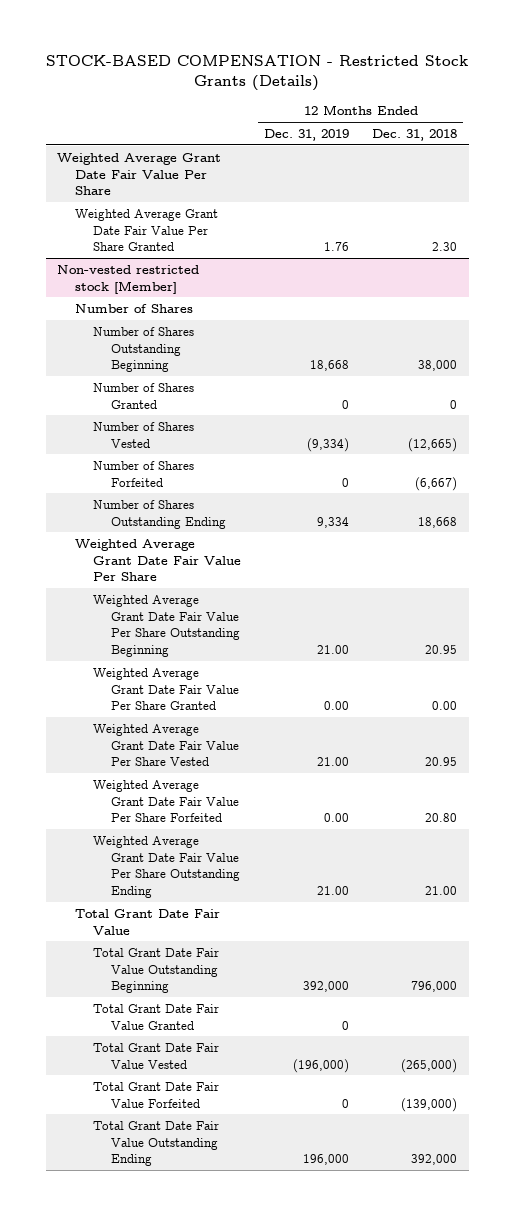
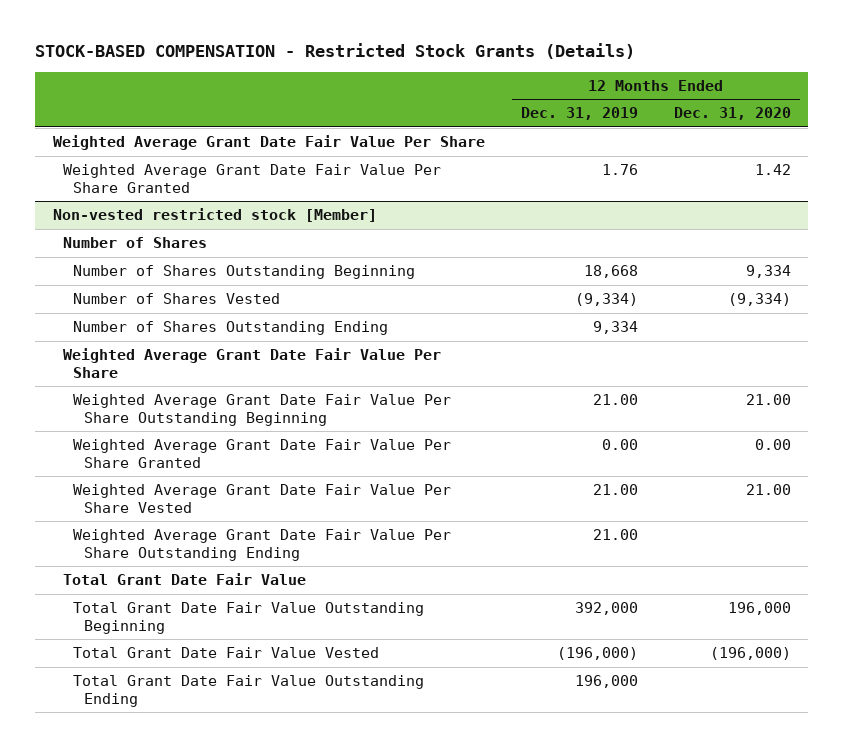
- | 12 Months Ended Dec. 31, 2019 | 12 Months Ended Dec. 31, 2018
+ | 12 Months Ended Dec. 31, 2019 | 12 Months Ended Dec. 31, 2020
@ Non-vested restricted stock [Member]
- Number of Shares Granted | 0 | 0
- Number of Shares Forfeited | 0 | (6,667)
- Weighted Average Grant Date Fair Value Per Share Forfeited | 0.00 | 20.80
- Total Grant Date Fair Value Granted | 0 |
- Total Grant Date Fair Value Forfeited | 0 | (139,000)

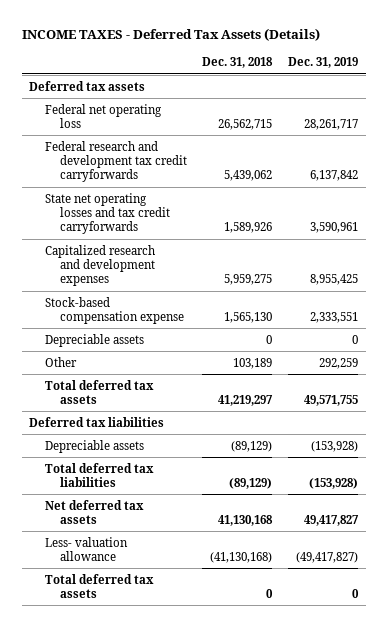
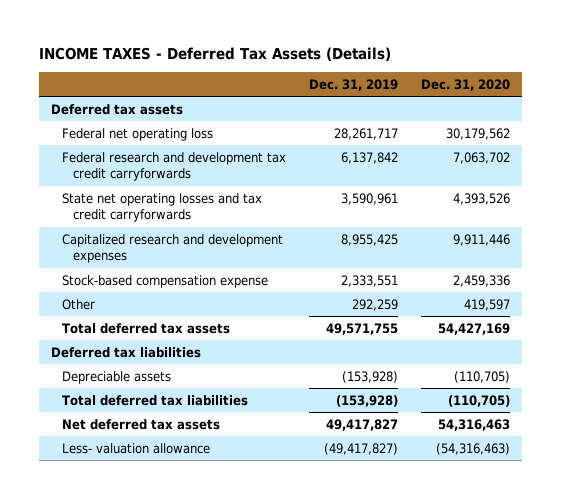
- | Dec. 31, 2018 | Dec. 31, 2019
+ | Dec. 31, 2019 | Dec. 31, 2020
- Depreciable assets | 0 | 0
- Total deferred tax assets | 0 | 0

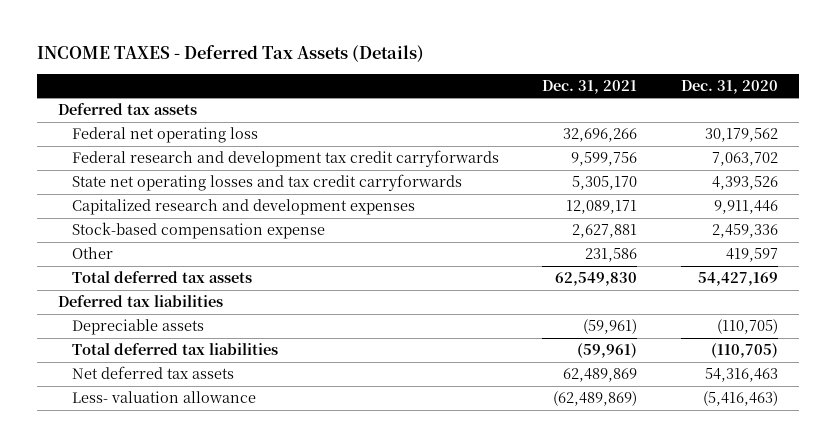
- | Dec. 31, 2019 | Dec. 31, 2020
+ | Dec. 31, 2021 | Dec. 31, 2020
- Less- valuation allowance | (49,417,827) | (54,316,463)
+ Less- valuation allowance | (62,489,869) | (5,416,463)

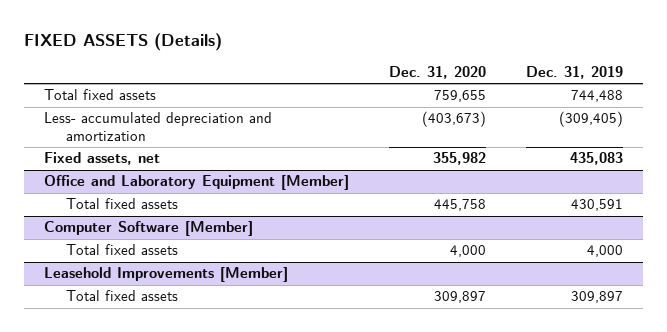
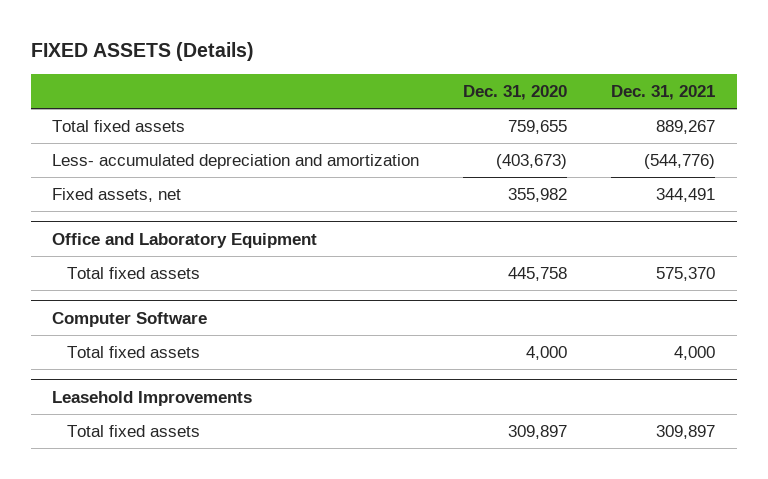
- | Dec. 31, 2020 | Dec. 31, 2019
+ | Dec. 31, 2020 | Dec. 31, 2021
- Office and Laboratory Equipment [Member]
+ Office and Laboratory Equipment
- Computer Software [Member]
+ Computer Software
- Leasehold Improvements [Member]
+ Leasehold Improvements

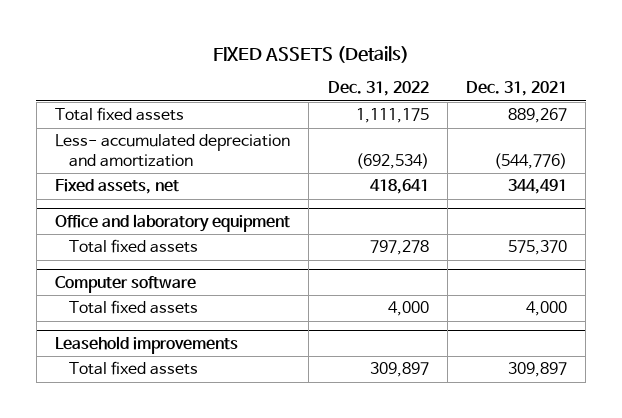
- | Dec. 31, 2020 | Dec. 31, 2021
+ | Dec. 31, 2022 | Dec. 31, 2021
- Office and Laboratory Equipment
+ Office and laboratory equipment
- Computer Software
+ Computer software
- Leasehold Improvements
+ Leasehold improvements

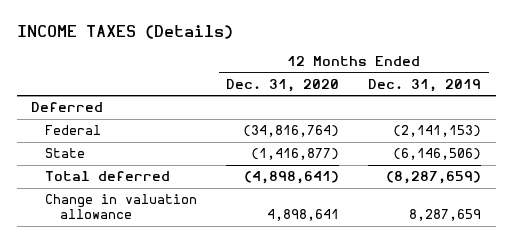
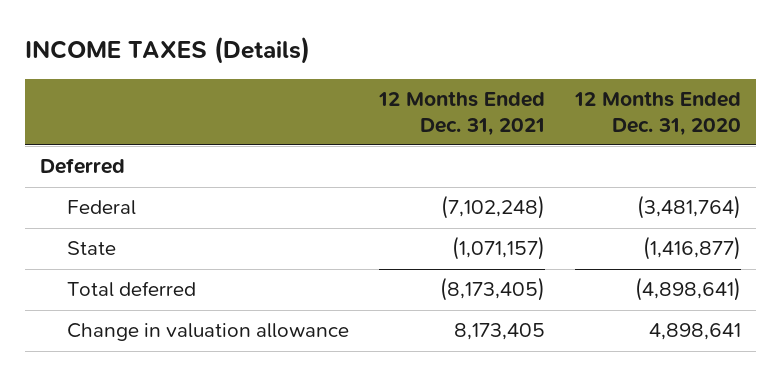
- | 12 Months Ended Dec. 31, 2020 | 12 Months Ended Dec. 31, 2019
+ | 12 Months Ended Dec. 31, 2021 | 12 Months Ended Dec. 31, 2020
- Federal | (34,816,764) | (2,141,153)
+ Federal | (7,102,248) | (3,481,764)

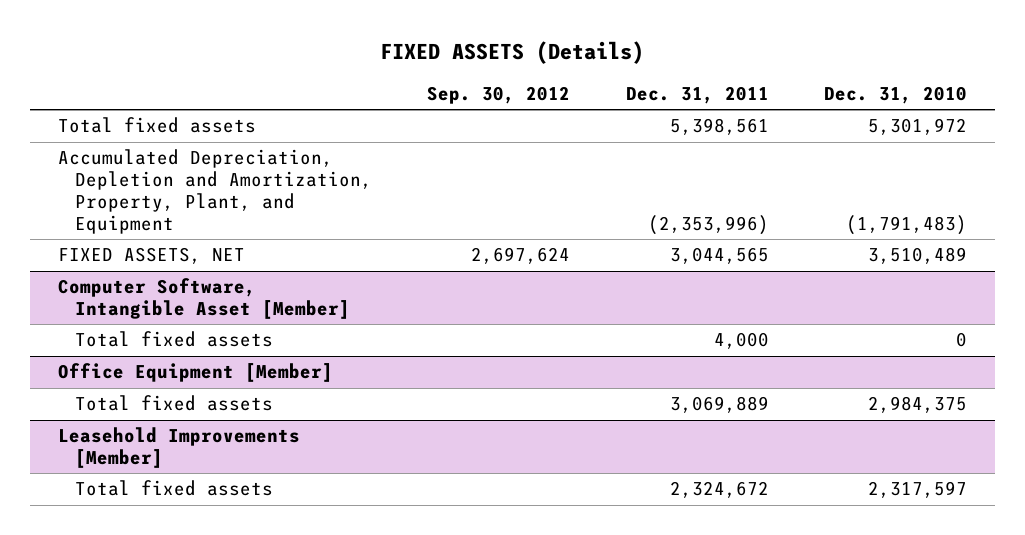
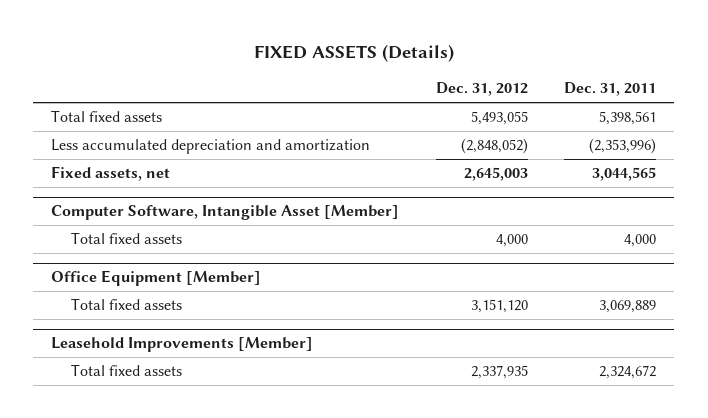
- | Sep. 30, 2012 | Dec. 31, 2011 | Dec. 31, 2010
+ | Dec. 31, 2012 | Dec. 31, 2011
- Accumulated Depreciation, Depletion and Amortization, Property, Plant, and Equipment | | (2,353,996) | (1,791,483)
- FIXED ASSETS, NET | 2,697,624 | 3,044,565 | 3,510,489
+ Less accumulated depreciation and amortization | (2,848,052) | (2,353,996)
+ Fixed assets, net | 2,645,003 | 3,044,565

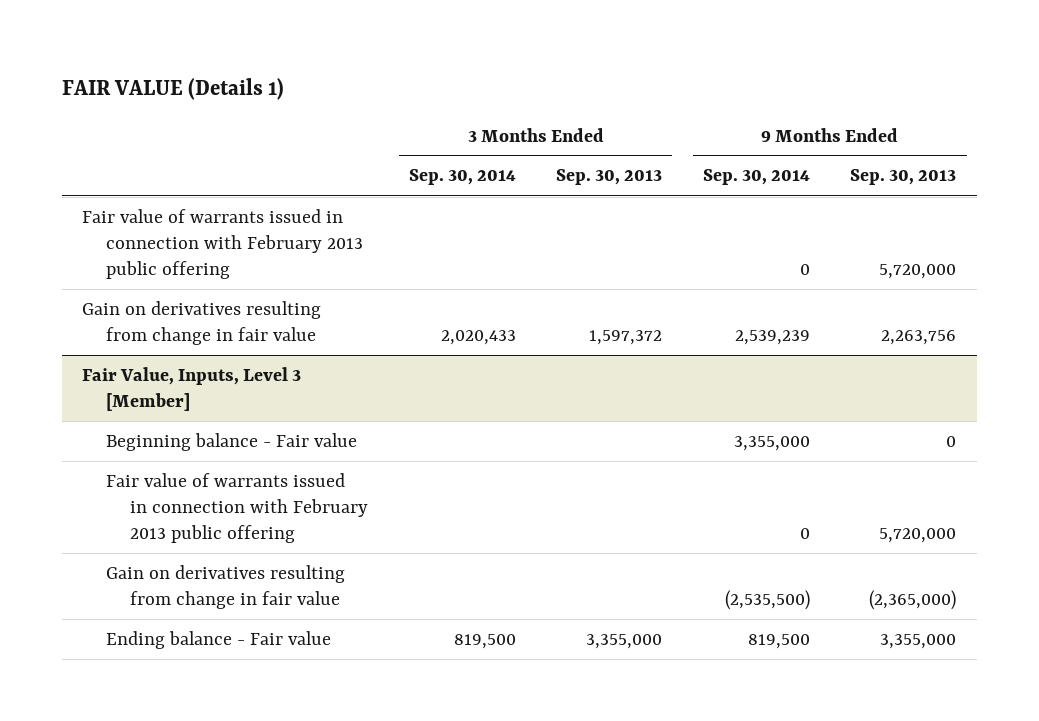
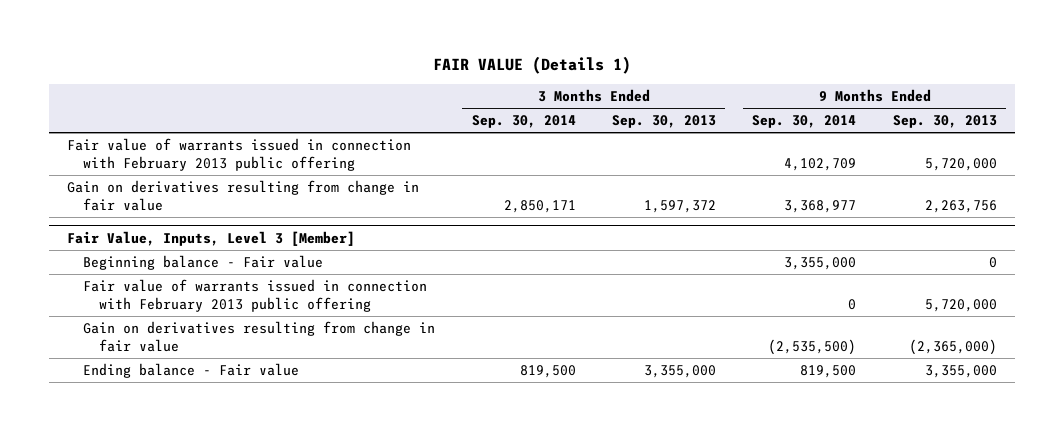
- Fair value of warrants issued in connection with February 2013 public offering | | | 0 | 5,720,000
- Gain on derivatives resulting from change in fair value | 2,020,433 | 1,597,372 | 2,539,239 | 2,263,756
+ Fair value of warrants issued in connection with February 2013 public offering | | | 4,102,709 | 5,720,000
+ Gain on derivatives resulting from change in fair value | 2,850,171 | 1,597,372 | 3,368,977 | 2,263,756

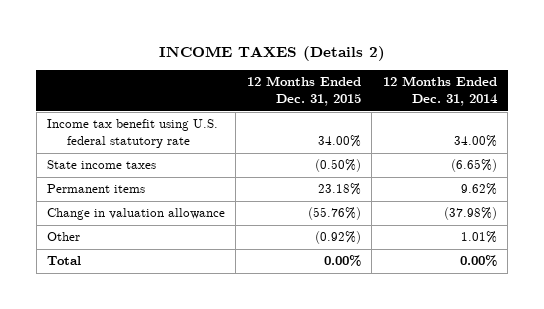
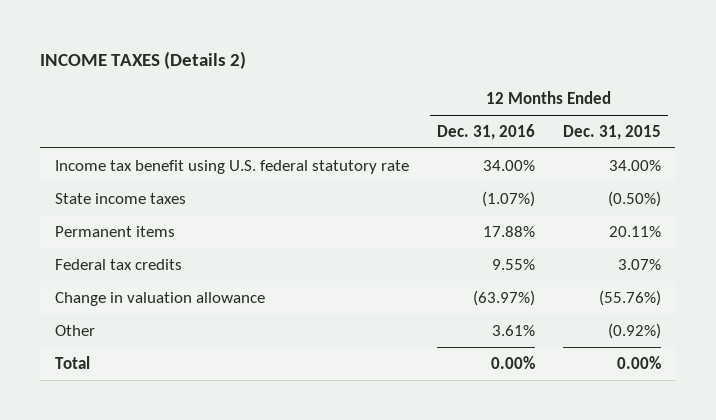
- | 12 Months Ended Dec. 31, 2015 | 12 Months Ended Dec. 31, 2014
+ | 12 Months Ended Dec. 31, 2016 | 12 Months Ended Dec. 31, 2015
- Permanent items | 23.18% | 9.62%
+ Permanent items | 17.88% | 20.11%
+ Federal tax credits | 9.55% | 3.07%

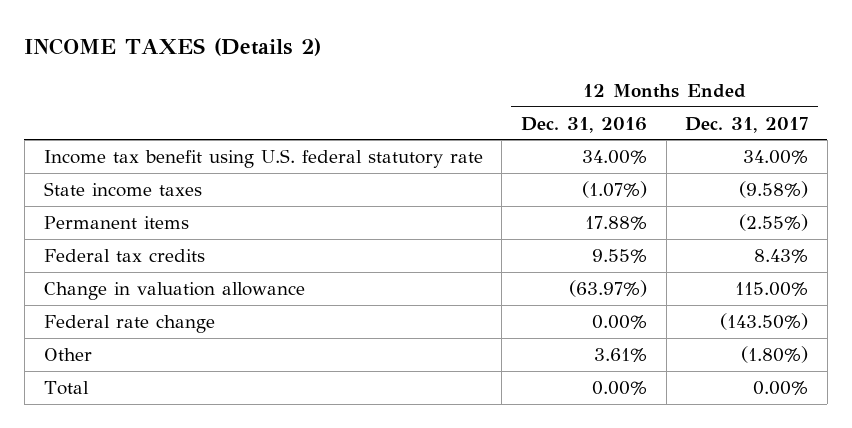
- | 12 Months Ended Dec. 31, 2016 | 12 Months Ended Dec. 31, 2015
+ | 12 Months Ended Dec. 31, 2016 | 12 Months Ended Dec. 31, 2017
+ Federal rate change | 0.00% | (143.50%)

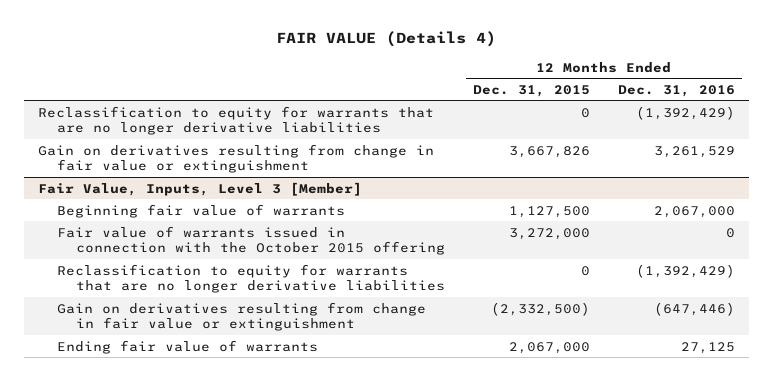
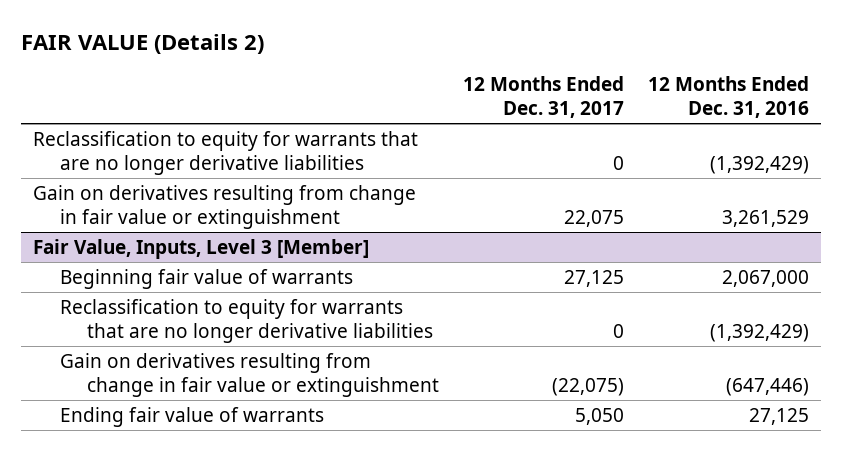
- FAIR VALUE (Details 4)
+ FAIR VALUE (Details 2)
- | 12 Months Ended Dec. 31, 2015 | 12 Months Ended Dec. 31, 2016
+ | 12 Months Ended Dec. 31, 2017 | 12 Months Ended Dec. 31, 2016
@ Fair Value, Inputs, Level 3 [Member]
- Fair value of warrants issued in connection with the October 2015 offering | 3,272,000 | 0

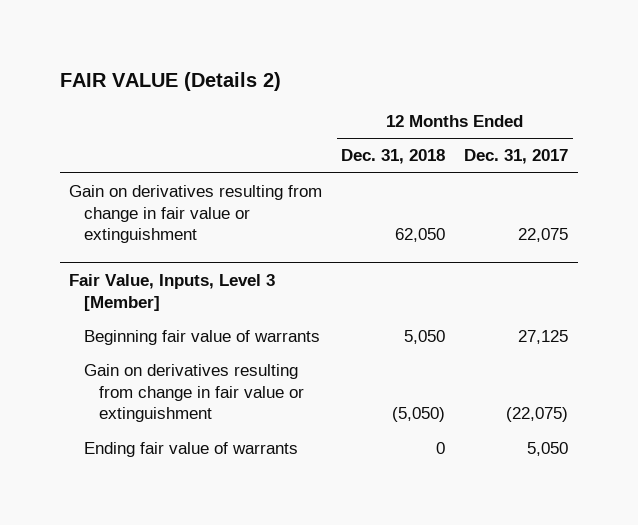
- | 12 Months Ended Dec. 31, 2017 | 12 Months Ended Dec. 31, 2016
+ | 12 Months Ended Dec. 31, 2018 | 12 Months Ended Dec. 31, 2017
- Reclassification to equity for warrants that are no longer derivative liabilities | 0 | (1,392,429)
@ Fair Value, Inputs, Level 3 [Member]
- Reclassification to equity for warrants that are no longer derivative liabilities | 0 | (1,392,429)

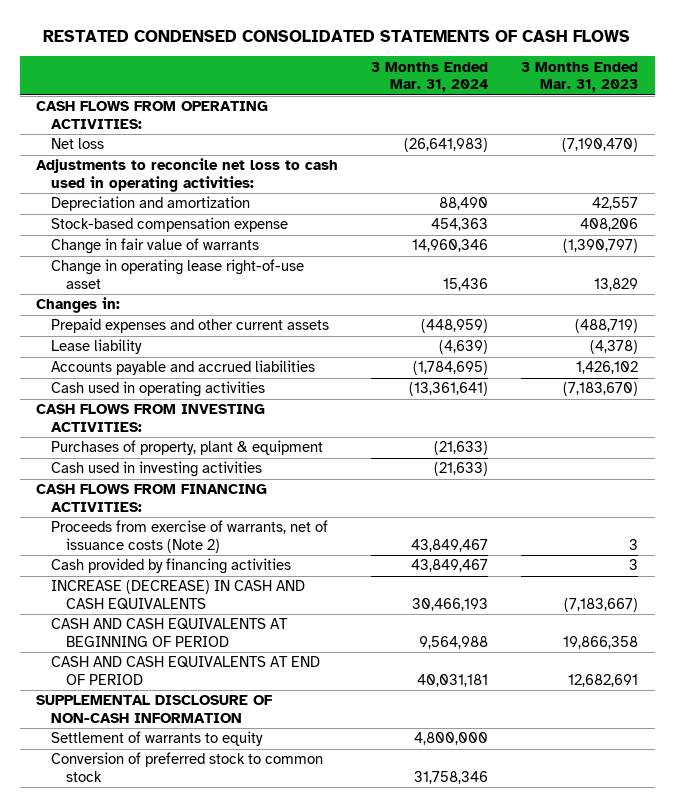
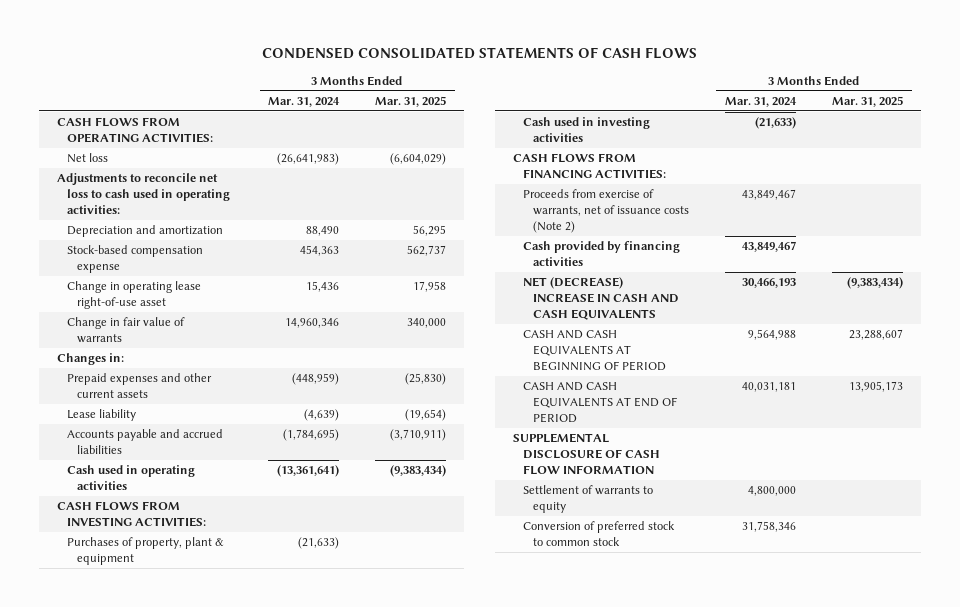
- RESTATED CONDENSED CONSOLIDATED STATEMENTS OF CASH FLOWS
+ CONDENSED CONSOLIDATED STATEMENTS OF CASH FLOWS
- | 3 Months Ended Mar. 31, 2024 | 3 Months Ended Mar. 31, 2023
+ | 3 Months Ended Mar. 31, 2024 | 3 Months Ended Mar. 31, 2025
moved down: Change in fair value of warrants | 14,960,346 | 340,000
- INCREASE (DECREASE) IN CASH AND CASH EQUIVALENTS | 30,466,193 | (7,183,667)
+ NET (DECREASE) INCREASE IN CASH AND CASH EQUIVALENTS | 30,466,193 | (9,383,434)
- SUPPLEMENTAL DISCLOSURE OF NON-CASH INFORMATION
+ SUPPLEMENTAL DISCLOSURE OF CASH FLOW INFORMATION

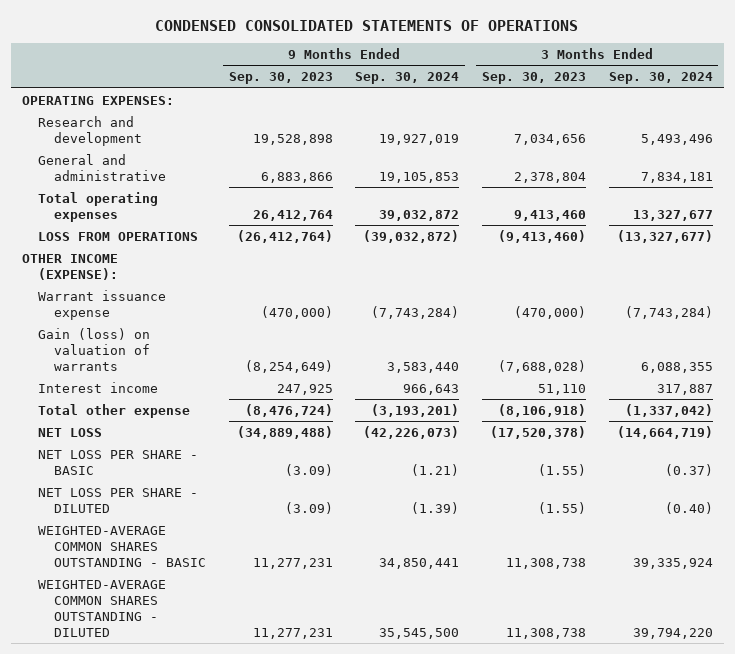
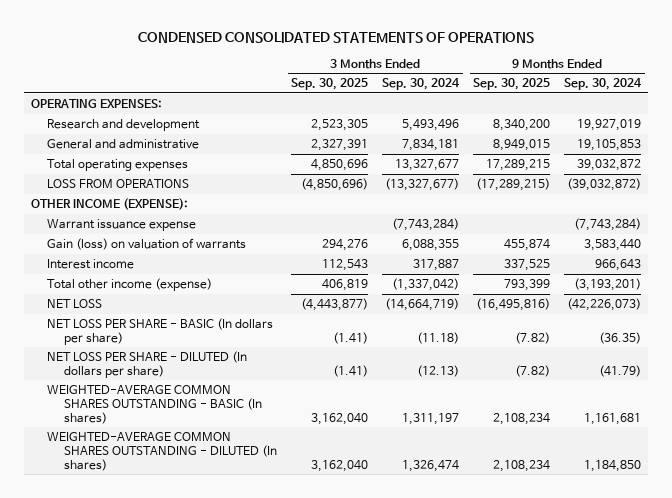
- | 9 Months Ended Sep. 30, 2023 | 9 Months Ended Sep. 30, 2024 | 3 Months Ended Sep. 30, 2023 | 3 Months Ended Sep. 30, 2024
+ | 3 Months Ended Sep. 30, 2025 | 3 Months Ended Sep. 30, 2024 | 9 Months Ended Sep. 30, 2025 | 9 Months Ended Sep. 30, 2024
- Total other expense | (8,476,724) | (3,193,201) | (8,106,918) | (1,337,042)
+ Total other income (expense) | 406,819 | (1,337,042) | 793,399 | (3,193,201)
- NET LOSS PER SHARE - BASIC | (3.09) | (1.21) | (1.55) | (0.37)
- NET LOSS PER SHARE - DILUTED | (3.09) | (1.39) | (1.55) | (0.40)
- WEIGHTED-AVERAGE COMMON SHARES OUTSTANDING - BASIC | 11,277,231 | 34,850,441 | 11,308,738 | 39,335,924
- WEIGHTED-AVERAGE COMMON SHARES OUTSTANDING - DILUTED | 11,277,231 | 35,545,500 | 11,308,738 | 39,794,220
+ NET LOSS PER SHARE - BASIC (In dollars per share) | (1.41) | (11.18) | (7.82) | (36.35)
+ NET LOSS PER SHARE - DILUTED (In dollars per share) | (1.41) | (12.13) | (7.82) | (41.79)
+ WEIGHTED-AVERAGE COMMON SHARES OUTSTANDING - BASIC (In shares) | 3,162,040 | 1,311,197 | 2,108,234 | 1,161,681
+ WEIGHTED-AVERAGE COMMON SHARES OUTSTANDING - DILUTED (In shares) | 3,162,040 | 1,326,474 | 2,108,234 | 1,184,850

